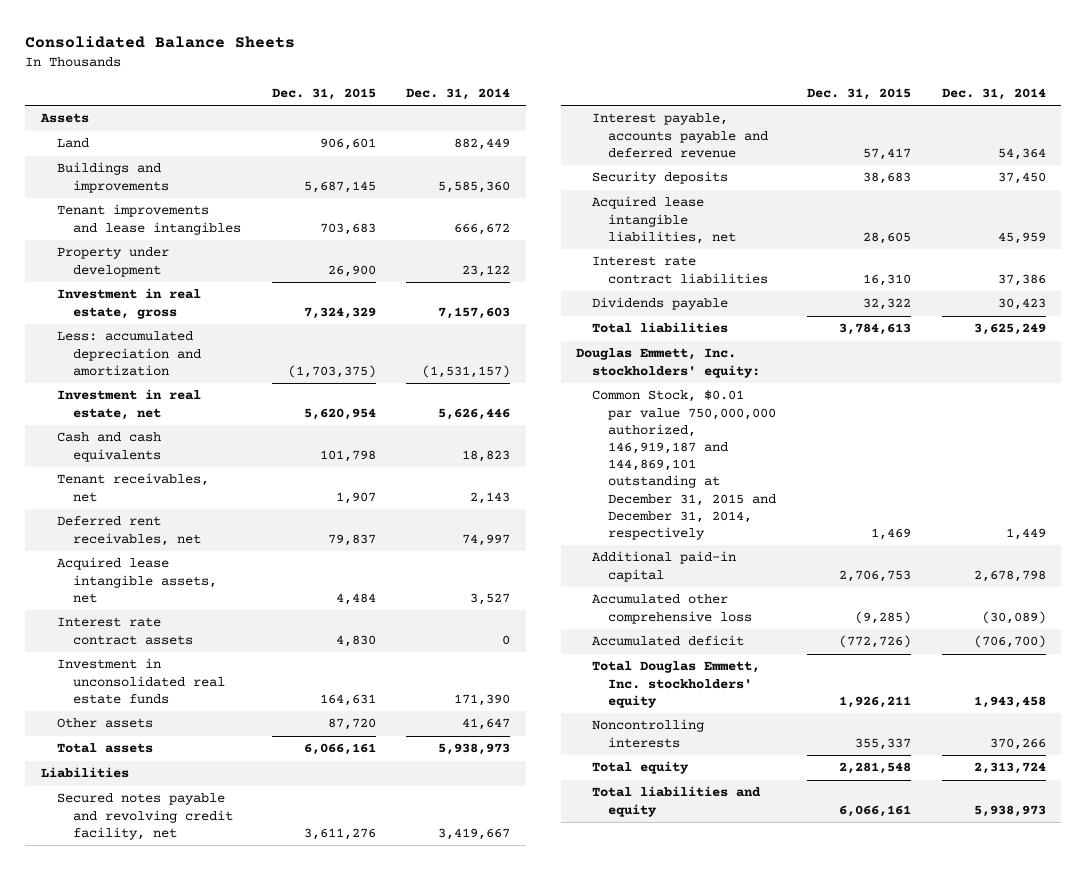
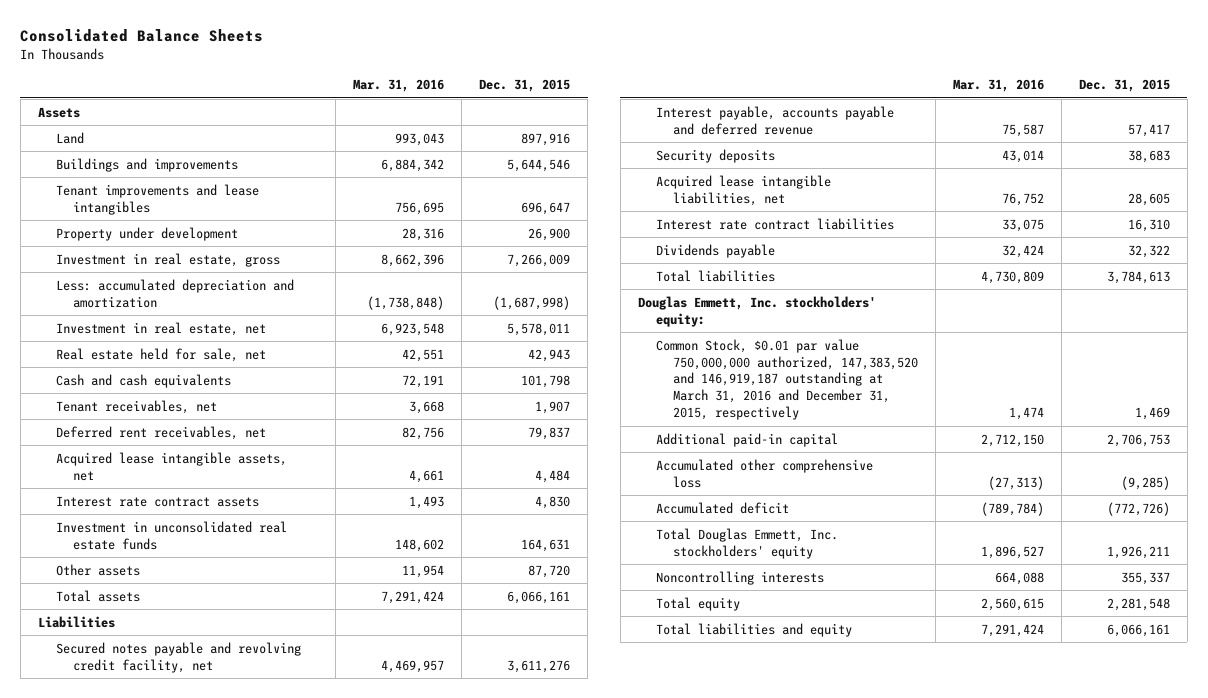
- | Dec. 31, 2015 | Dec. 31, 2014
+ | Mar. 31, 2016 | Dec. 31, 2015
- Land | 906,601 | 882,449
- Buildings and improvements | 5,687,145 | 5,585,360
- Tenant improvements and lease intangibles | 703,683 | 666,672
+ Land | 993,043 | 897,916
+ Buildings and improvements | 6,884,342 | 5,644,546
+ Tenant improvements and lease intangibles | 756,695 | 696,647
- Investment in real estate, gross | 7,324,329 | 7,157,603
- Less: accumulated depreciation and amortization | (1,703,375) | (1,531,157)
- Investment in real estate, net | 5,620,954 | 5,626,446
+ Investment in real estate, gross | 8,662,396 | 7,266,009
+ Less: accumulated depreciation and amortization | (1,738,848) | (1,687,998)
+ Investment in real estate, net | 6,923,548 | 5,578,011
+ Real estate held for sale, net | 42,551 | 42,943
- Common Stock, $0.01 par value 750,000,000 authorized, 146,919,187 and 144,869,101 outstanding at December 31, 2015 and December 31, 2014, respectively | 1,469 | 1,449
+ Common Stock, $0.01 par value 750,000,000 authorized, 147,383,520 and 146,919,187 outstanding at March 31, 2016 and December 31, 2015, respectively | 1,474 | 1,469

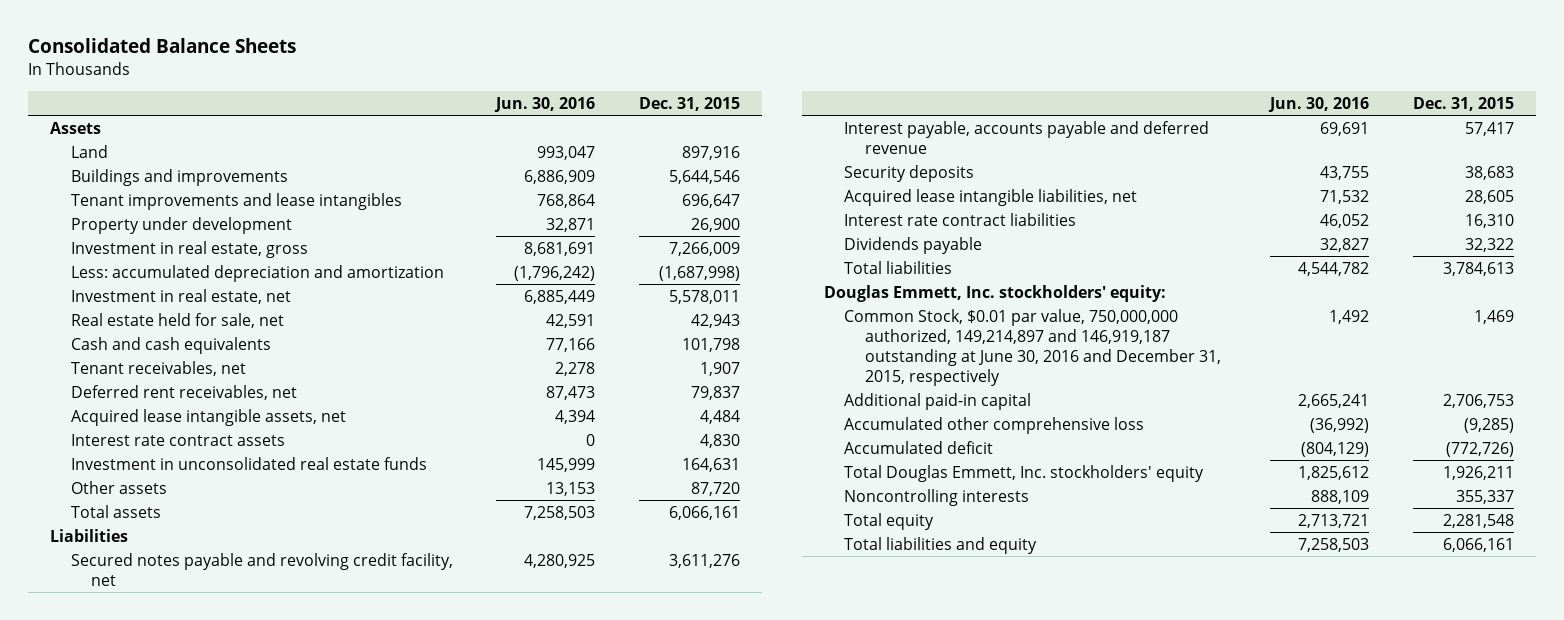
- | Mar. 31, 2016 | Dec. 31, 2015
+ | Jun. 30, 2016 | Dec. 31, 2015
- Common Stock, $0.01 par value 750,000,000 authorized, 147,383,520 and 146,919,187 outstanding at March 31, 2016 and December 31, 2015, respectively | 1,474 | 1,469
+ Common Stock, $0.01 par value, 750,000,000 authorized, 149,214,897 and 146,919,187 outstanding at June 30, 2016 and December 31, 2015, respectively | 1,492 | 1,469

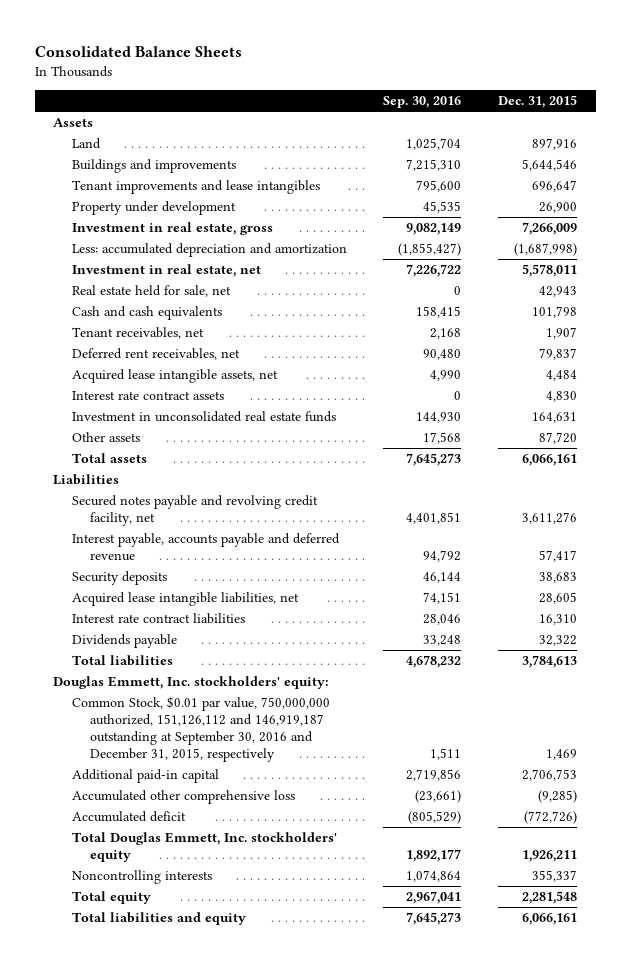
- | Jun. 30, 2016 | Dec. 31, 2015
+ | Sep. 30, 2016 | Dec. 31, 2015
- Common Stock, $0.01 par value, 750,000,000 authorized, 149,214,897 and 146,919,187 outstanding at June 30, 2016 and December 31, 2015, respectively | 1,492 | 1,469
+ Common Stock, $0.01 par value, 750,000,000 authorized, 151,126,112 and 146,919,187 outstanding at September 30, 2016 and December 31, 2015, respectively | 1,511 | 1,469

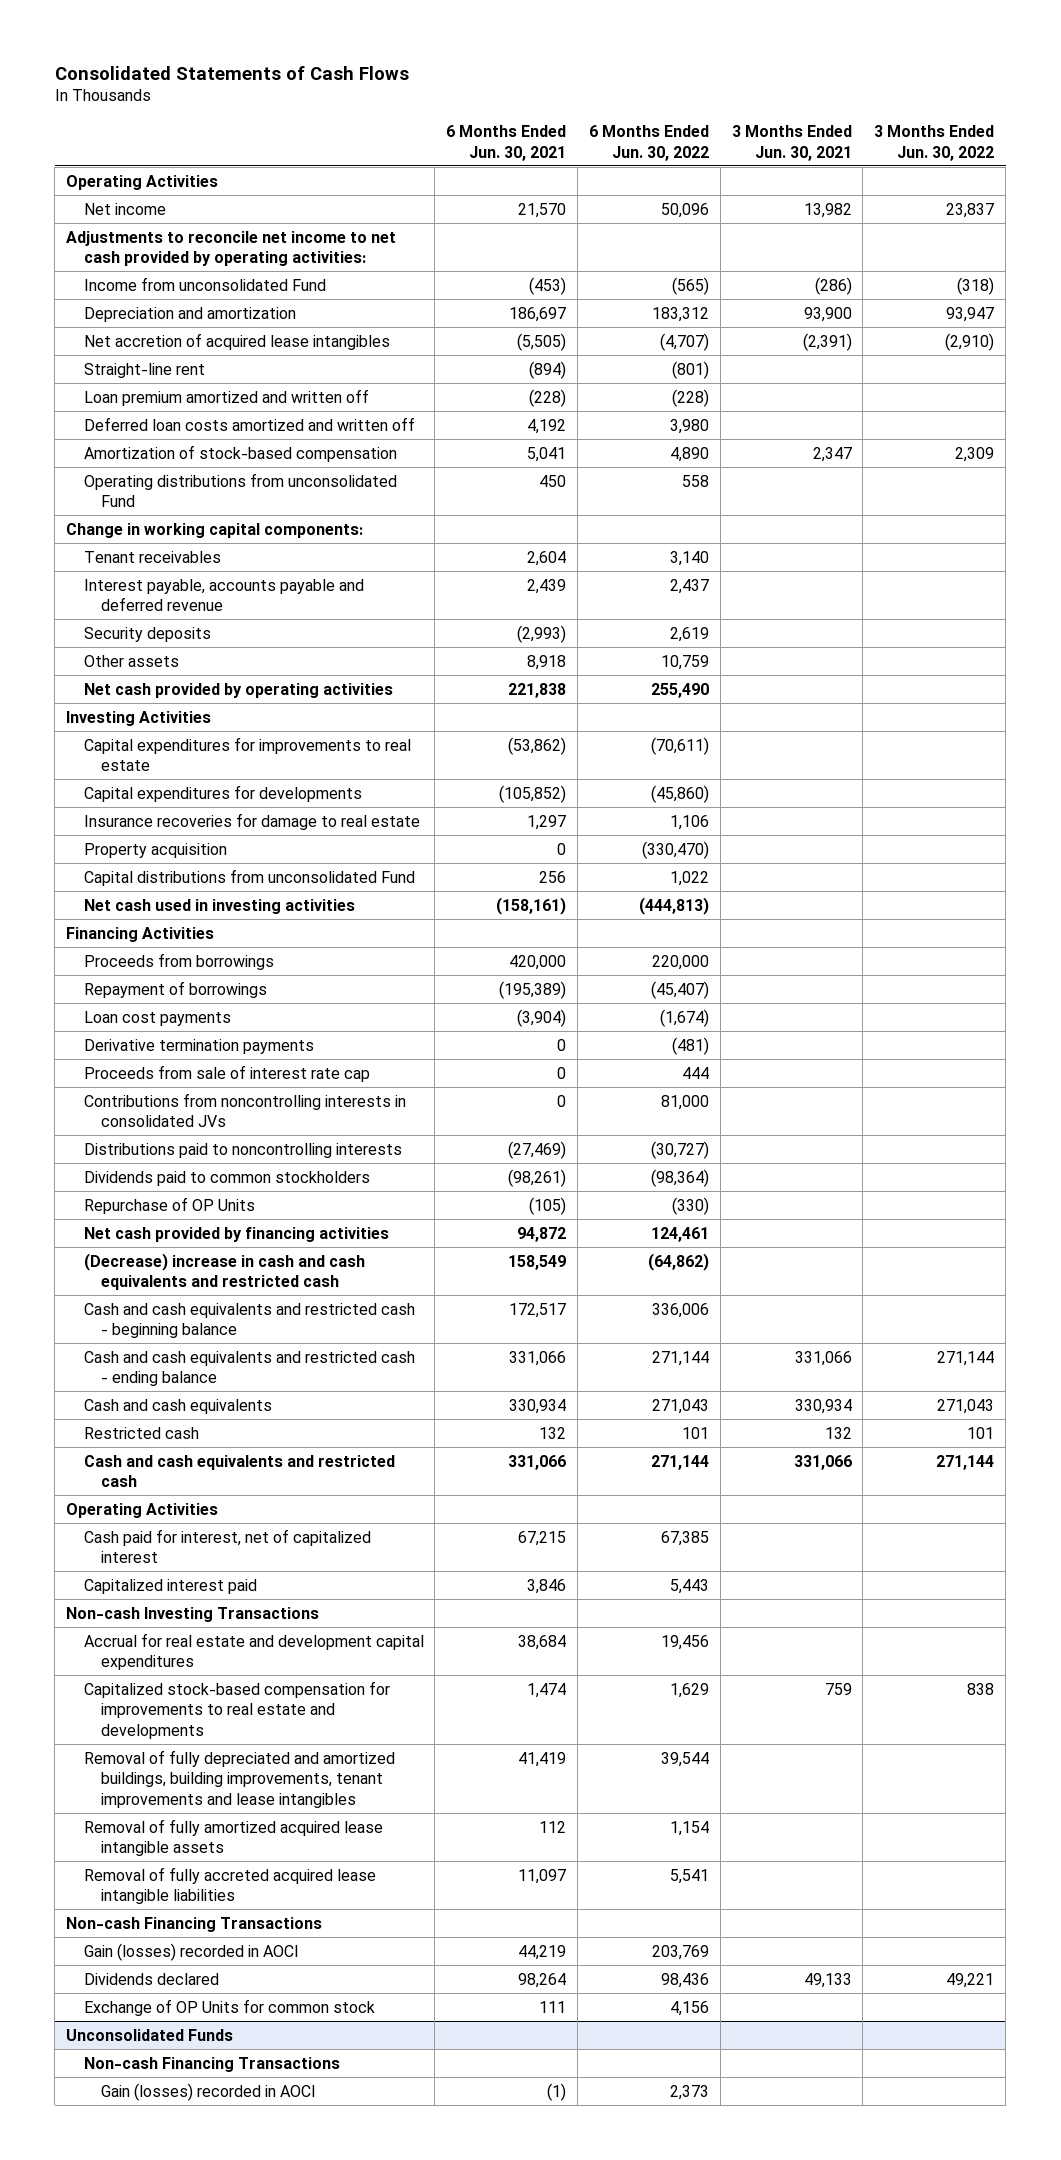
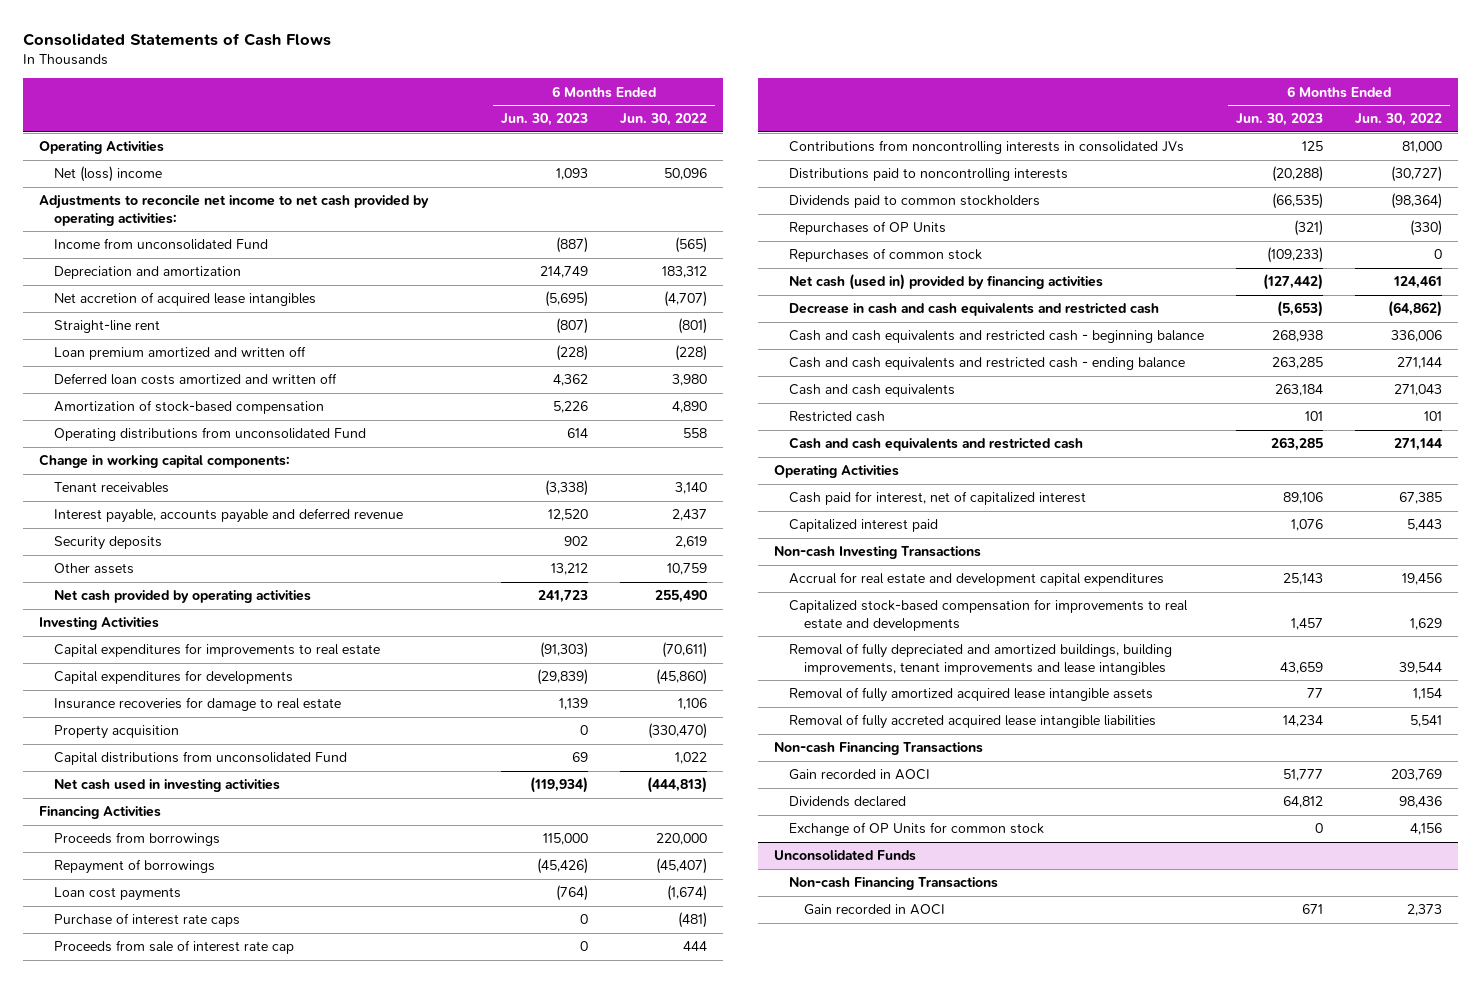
- | 6 Months Ended Jun. 30, 2021 | 6 Months Ended Jun. 30, 2022 | 3 Months Ended Jun. 30, 2021 | 3 Months Ended Jun. 30, 2022
+ | 6 Months Ended Jun. 30, 2023 | 6 Months Ended Jun. 30, 2022
- Net income | 21,570 | 50,096 | 13,982 | 23,837
+ Net (loss) income | 1,093 | 50,096
- Derivative termination payments | 0 | (481) | |
+ Purchase of interest rate caps | 0 | (481)
- Repurchase of OP Units | (105) | (330) | |
- Net cash provided by financing activities | 94,872 | 124,461 | |
- (Decrease) increase in cash and cash equivalents and restricted cash | 158,549 | (64,862) | |
+ Repurchases of OP Units | (321) | (330)
+ Repurchases of common stock | (109,233) | 0
+ Net cash (used in) provided by financing activities | (127,442) | 124,461
+ Decrease in cash and cash equivalents and restricted cash | (5,653) | (64,862)
- Gain (losses) recorded in AOCI | 44,219 | 203,769 | |
+ Gain recorded in AOCI | 51,777 | 203,769
@ Unconsolidated Funds
- Gain (losses) recorded in AOCI | (1) | 2,373 | |
+ Gain recorded in AOCI | 671 | 2,373

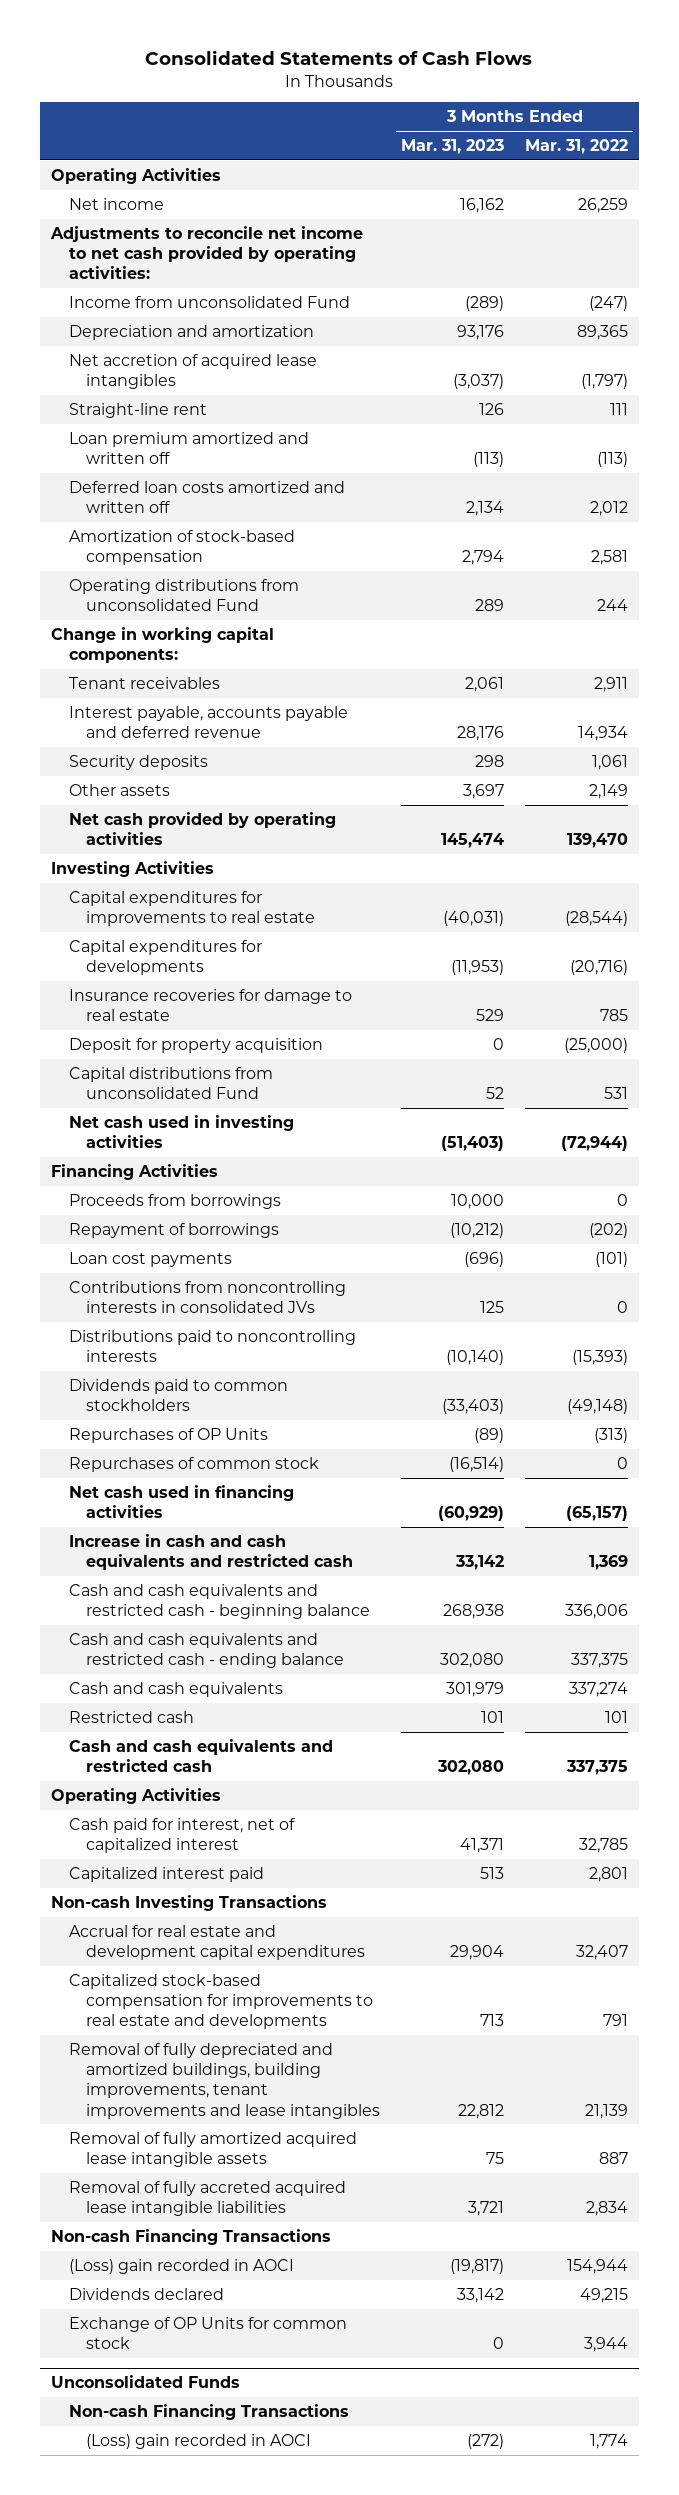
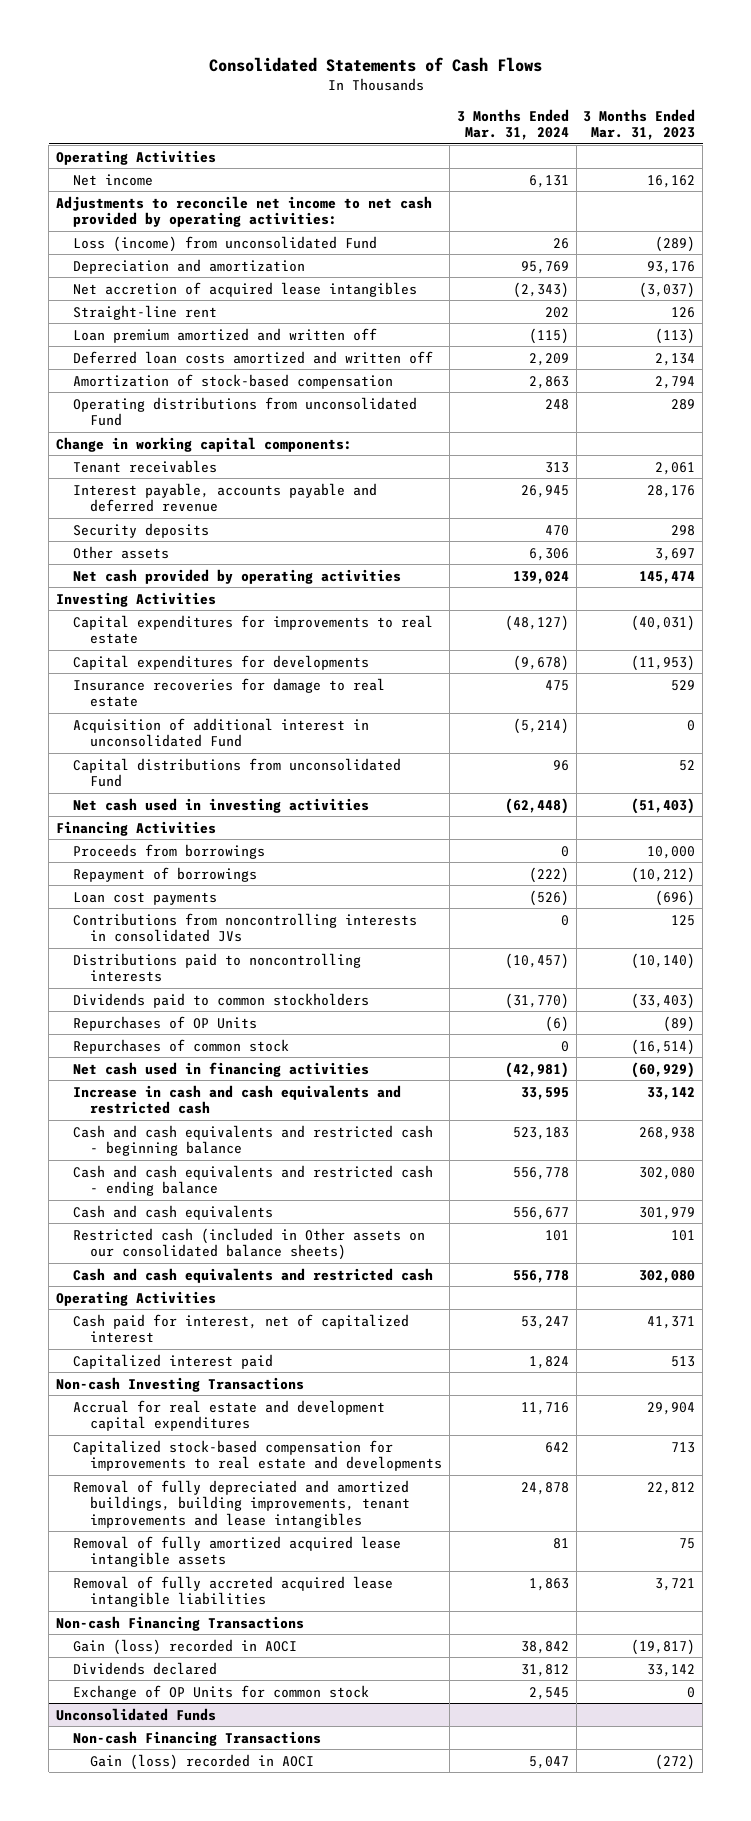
- | 3 Months Ended Mar. 31, 2023 | 3 Months Ended Mar. 31, 2022
+ | 3 Months Ended Mar. 31, 2024 | 3 Months Ended Mar. 31, 2023
- Income from unconsolidated Fund | (289) | (247)
+ Loss (income) from unconsolidated Fund | 26 | (289)
- Deposit for property acquisition | 0 | (25,000)
+ Acquisition of additional interest in unconsolidated Fund | (5,214) | 0
- Restricted cash | 101 | 101
+ Restricted cash (included in Other assets on our consolidated balance sheets) | 101 | 101
- (Loss) gain recorded in AOCI | (19,817) | 154,944
+ Gain (loss) recorded in AOCI | 38,842 | (19,817)
@ Unconsolidated Funds
- (Loss) gain recorded in AOCI | (272) | 1,774
+ Gain (loss) recorded in AOCI | 5,047 | (272)

